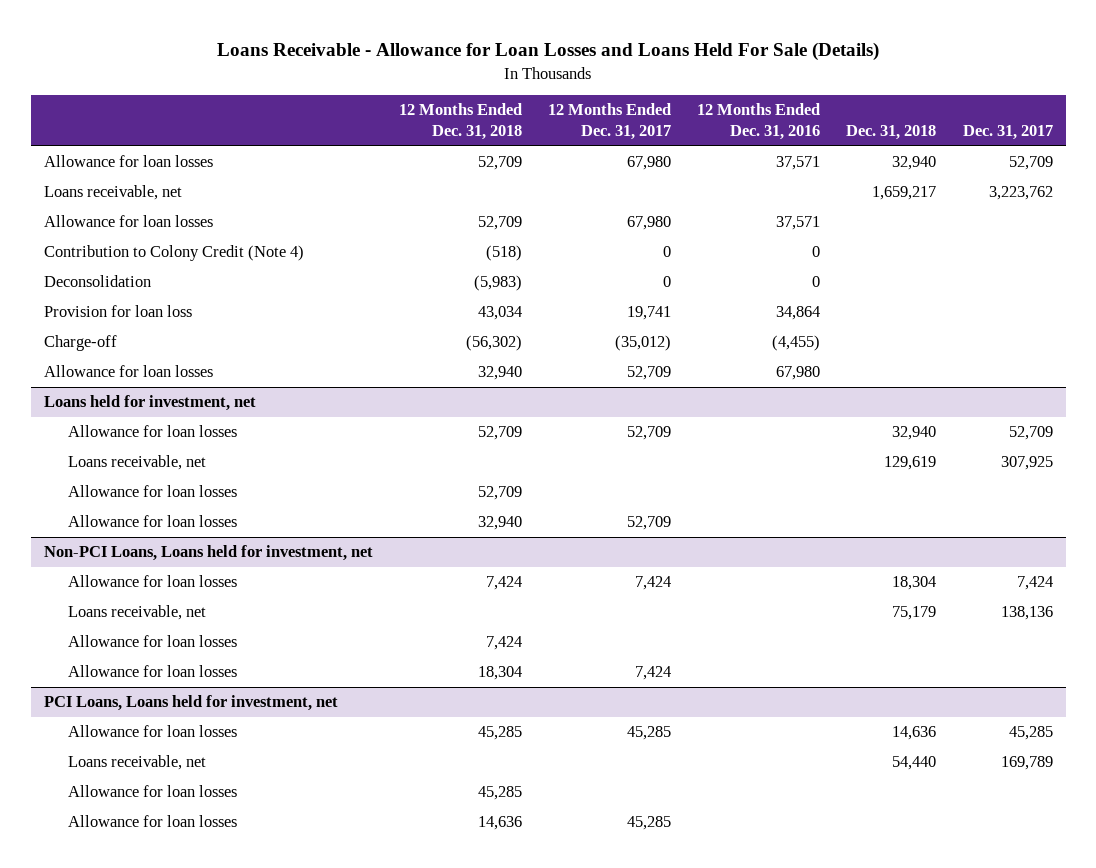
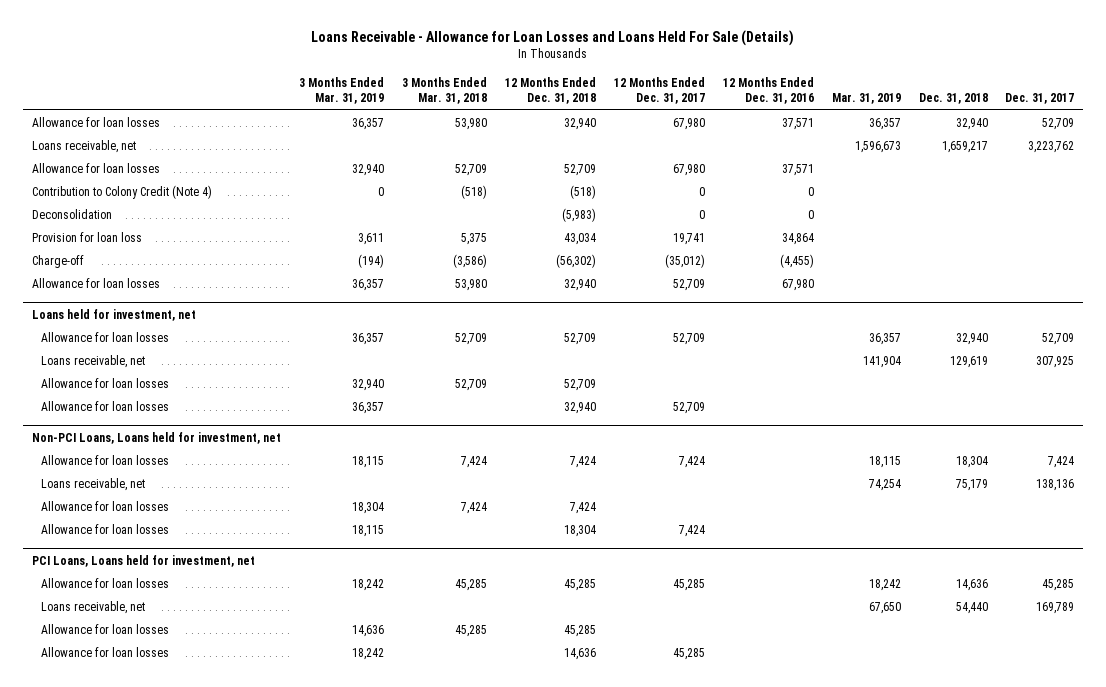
- | 12 Months Ended Dec. 31, 2018 | 12 Months Ended Dec. 31, 2017 | 12 Months Ended Dec. 31, 2016 | Dec. 31, 2018 | Dec. 31, 2017
+ | 3 Months Ended Mar. 31, 2019 | 3 Months Ended Mar. 31, 2018 | 12 Months Ended Dec. 31, 2018 | 12 Months Ended Dec. 31, 2017 | 12 Months Ended Dec. 31, 2016 | Mar. 31, 2019 | Dec. 31, 2018 | Dec. 31, 2017
- Allowance for loan losses | 52,709 | 67,980 | 37,571 | 32,940 | 52,709
+ Allowance for loan losses | 36,357 | 53,980 | 32,940 | 67,980 | 37,571 | 36,357 | 32,940 | 52,709

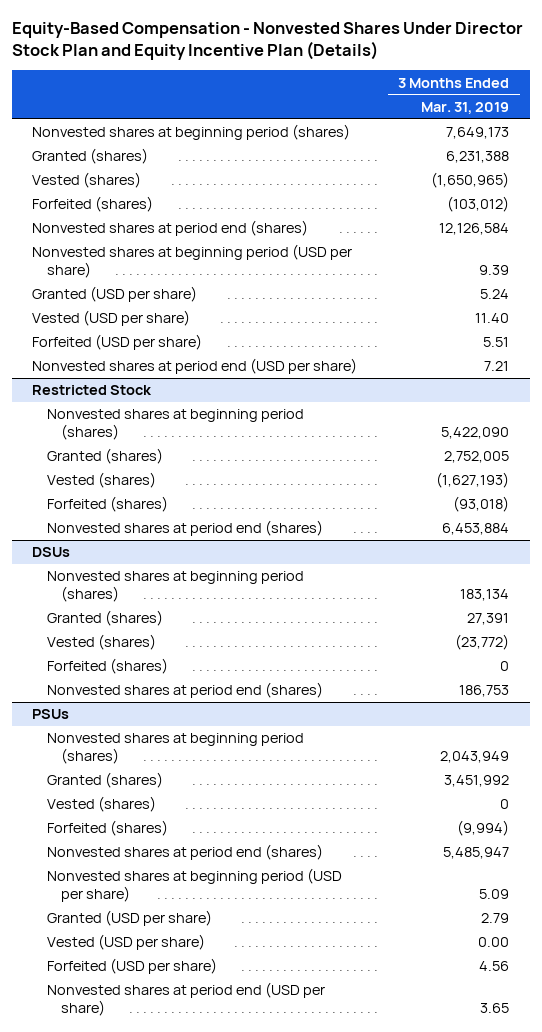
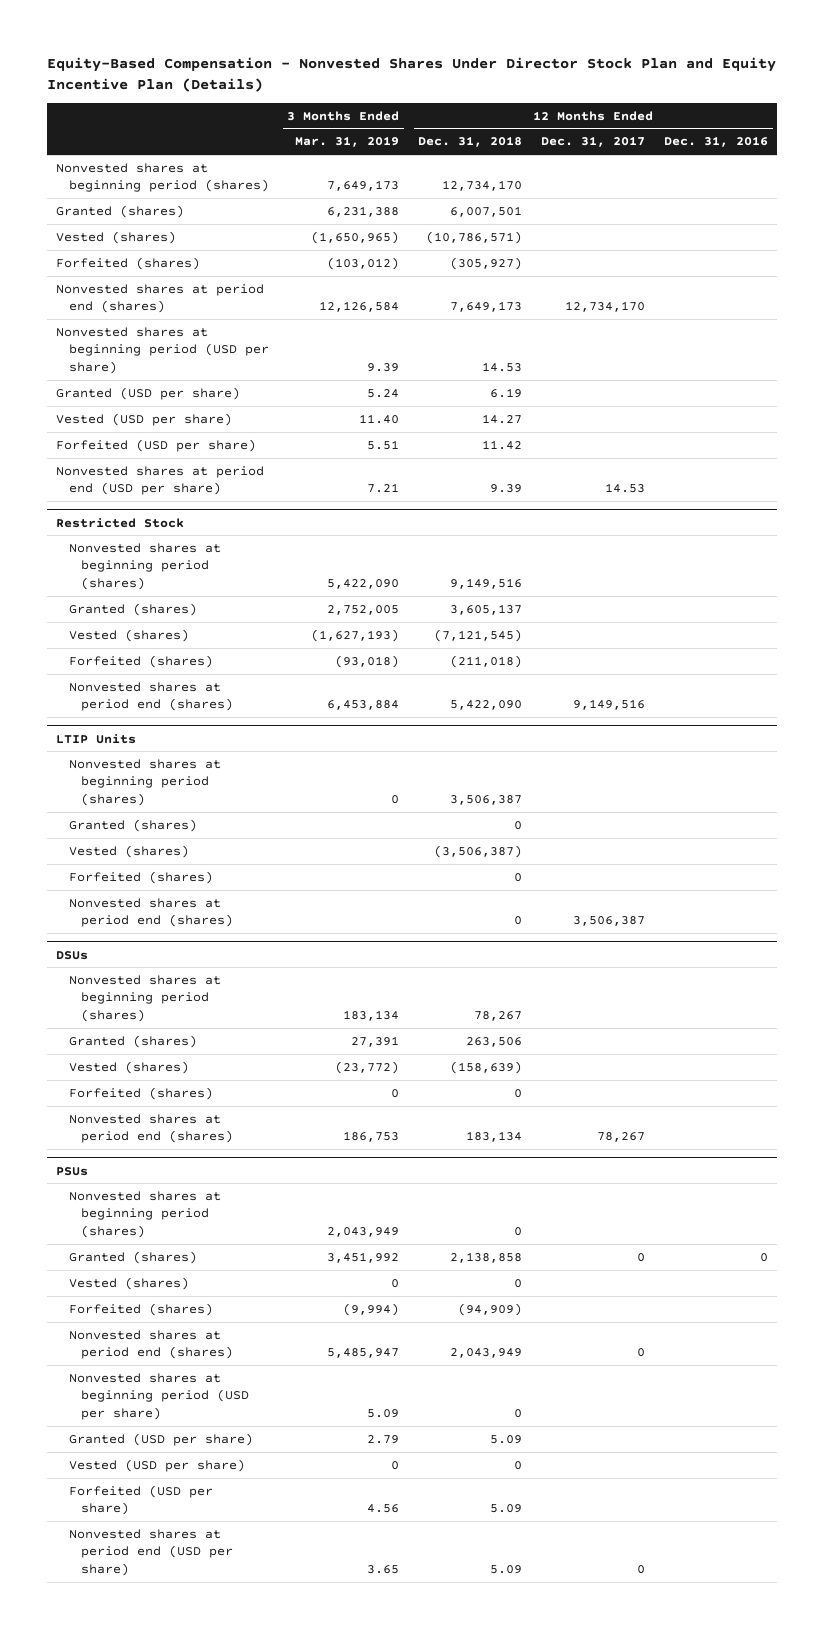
- | 3 Months Ended Mar. 31, 2019
+ | 3 Months Ended Mar. 31, 2019 | 12 Months Ended Dec. 31, 2018 | 12 Months Ended Dec. 31, 2017 | 12 Months Ended Dec. 31, 2016
+ LTIP Units
+ Nonvested shares at beginning period (shares) | 0 | 3,506,387 | |
+ Granted (shares) | | 0 | |
+ Vested (shares) | | (3,506,387) | |
+ Forfeited (shares) | | 0 | |
+ Nonvested shares at period end (shares) | | 0 | 3,506,387 |
@ PSUs
- Vested (USD per share) | 0.00
+ Vested (USD per share) | 0 | 0 | |

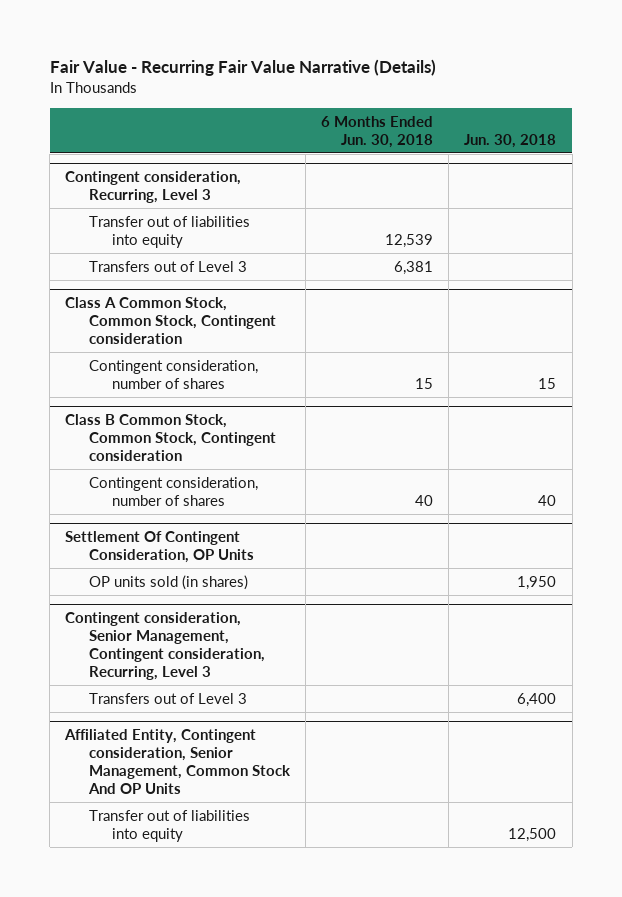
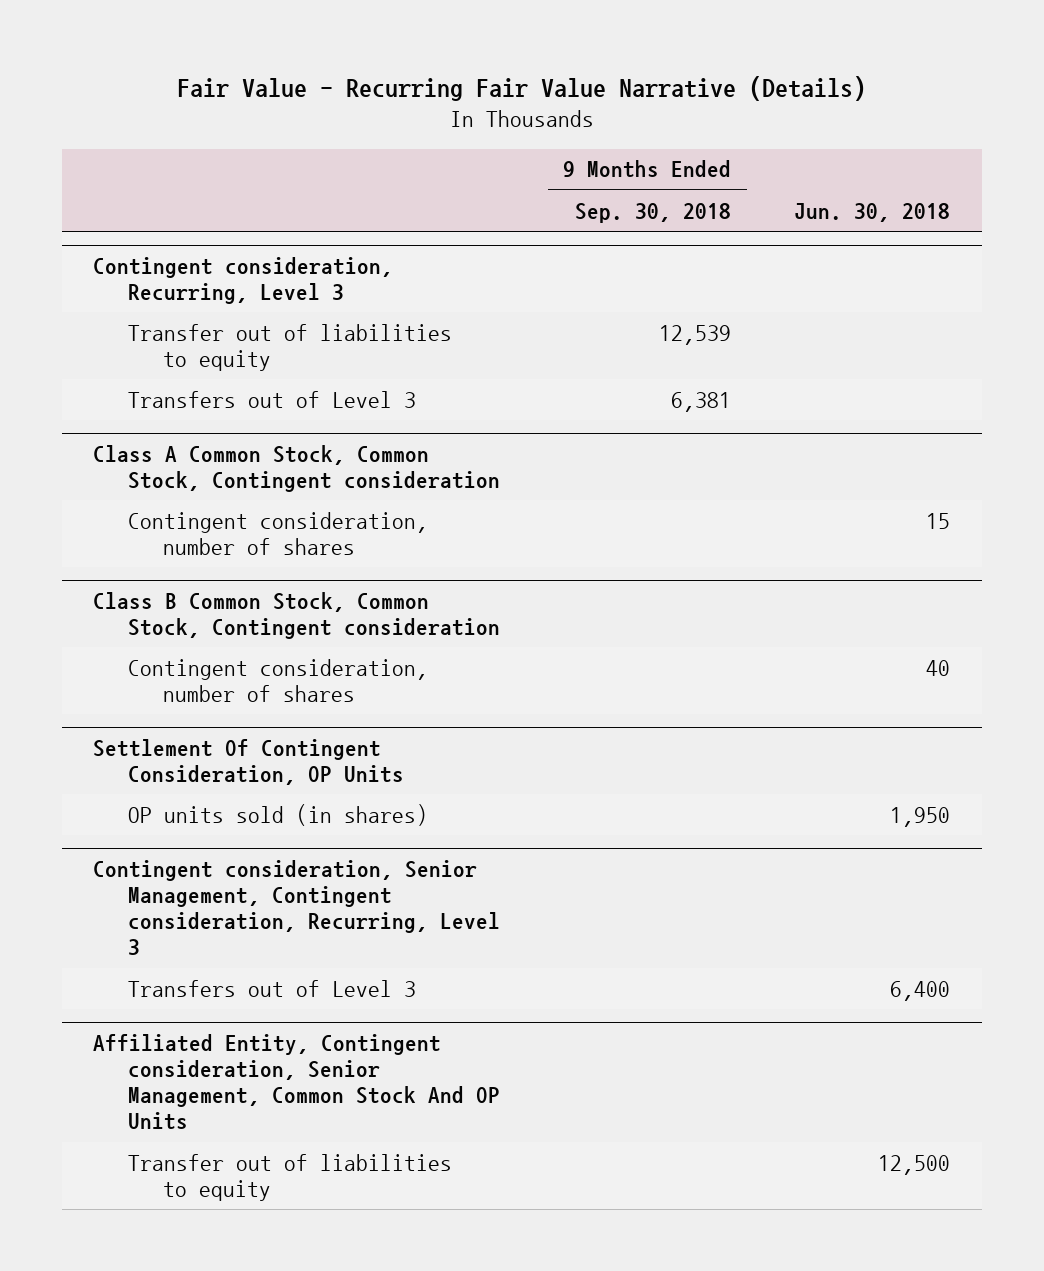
- | 6 Months Ended Jun. 30, 2018 | Jun. 30, 2018
+ | 9 Months Ended Sep. 30, 2018 | Jun. 30, 2018
@ Contingent consideration, Recurring, Level 3
- Transfer out of liabilities into equity | 12,539 |
+ Transfer out of liabilities to equity | 12,539 |
@ Affiliated Entity, Contingent consideration, Senior Management, Common Stock And OP Units
- Transfer out of liabilities into equity | | 12,500
+ Transfer out of liabilities to equity | | 12,500

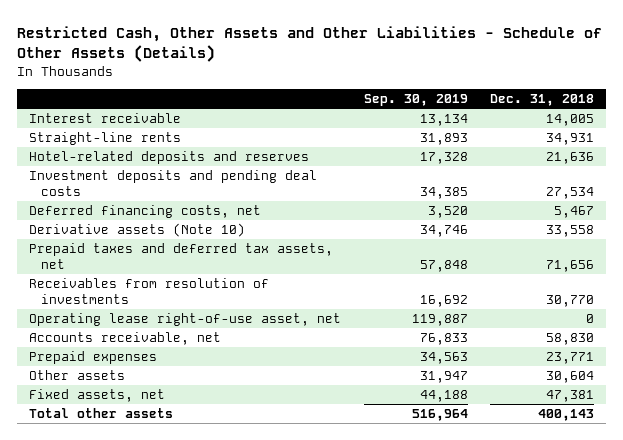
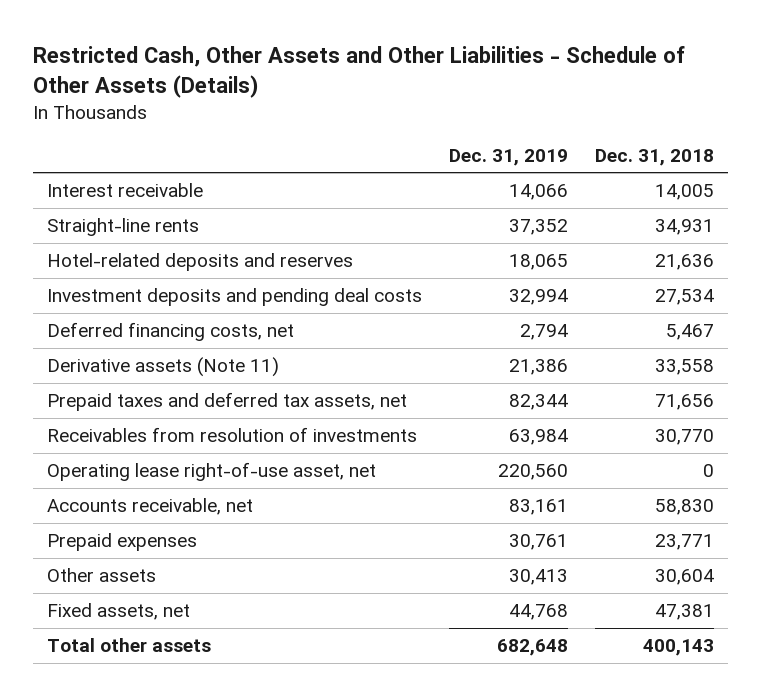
- | Sep. 30, 2019 | Dec. 31, 2018
+ | Dec. 31, 2019 | Dec. 31, 2018
- Derivative assets (Note 10) | 34,746 | 33,558
+ Derivative assets (Note 11) | 21,386 | 33,558

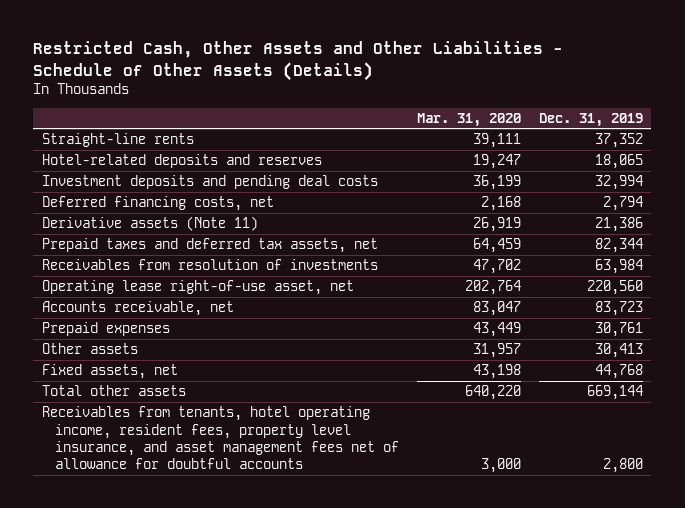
- | Dec. 31, 2019 | Dec. 31, 2018
+ | Mar. 31, 2020 | Dec. 31, 2019
- Interest receivable | 14,066 | 14,005
- Accounts receivable, net | 83,161 | 58,830
+ Accounts receivable, net | 83,047 | 83,723
- Total other assets | 682,648 | 400,143
+ Total other assets | 640,220 | 669,144
+ Receivables from tenants, hotel operating income, resident fees, property level insurance, and asset management fees net of allowance for doubtful accounts | 3,000 | 2,800

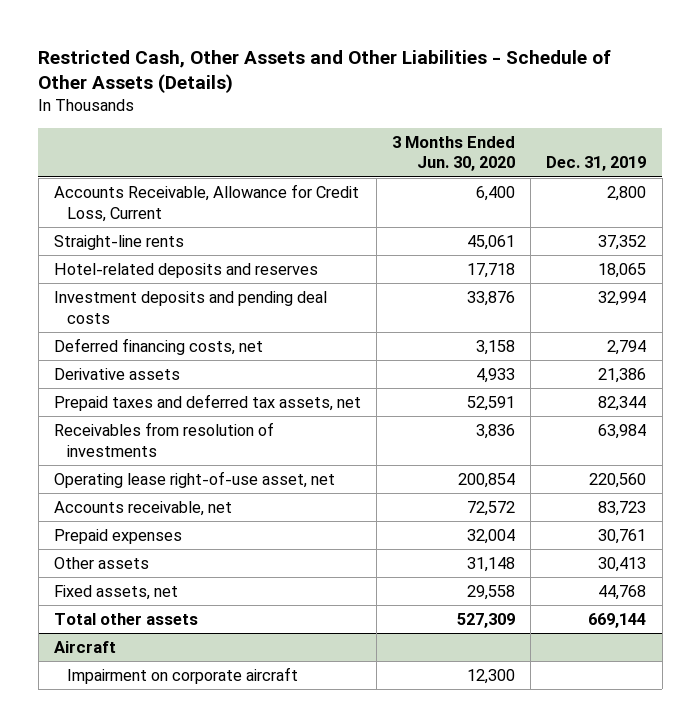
- | Mar. 31, 2020 | Dec. 31, 2019
+ | 3 Months Ended Jun. 30, 2020 | Dec. 31, 2019
+ Accounts Receivable, Allowance for Credit Loss, Current | 6,400 | 2,800
- Derivative assets (Note 11) | 26,919 | 21,386
+ Derivative assets | 4,933 | 21,386
- Receivables from tenants, hotel operating income, resident fees, property level insurance, and asset management fees net of allowance for doubtful accounts | 3,000 | 2,800
+ Aircraft
+ Impairment on corporate aircraft | 12,300 |

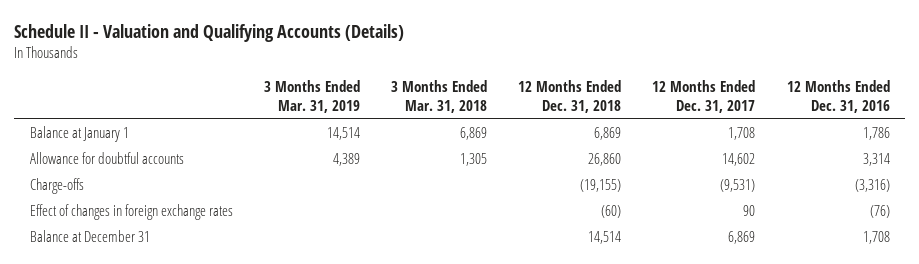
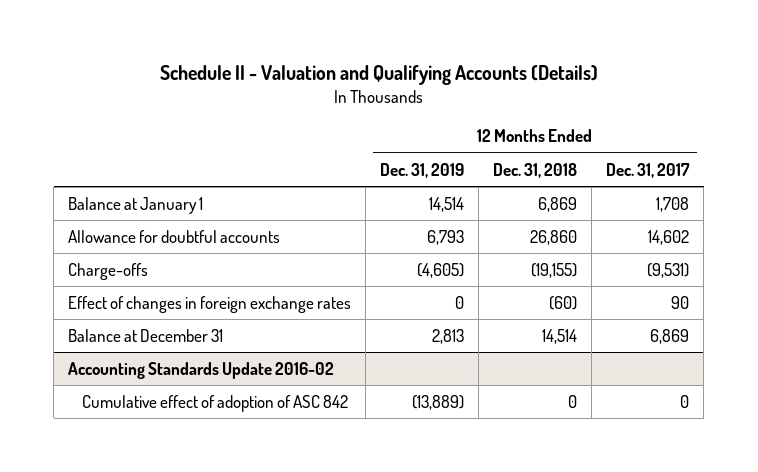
- | 3 Months Ended Mar. 31, 2019 | 3 Months Ended Mar. 31, 2018 | 12 Months Ended Dec. 31, 2018 | 12 Months Ended Dec. 31, 2017 | 12 Months Ended Dec. 31, 2016
+ | 12 Months Ended Dec. 31, 2019 | 12 Months Ended Dec. 31, 2018 | 12 Months Ended Dec. 31, 2017
+ Accounting Standards Update 2016-02
+ Cumulative effect of adoption of ASC 842 | (13,889) | 0 | 0

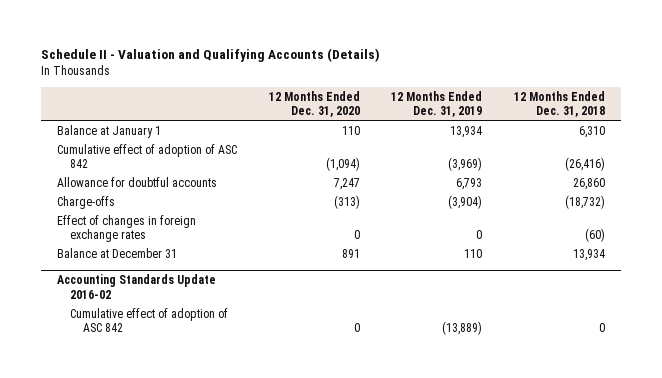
- | 12 Months Ended Dec. 31, 2019 | 12 Months Ended Dec. 31, 2018 | 12 Months Ended Dec. 31, 2017
+ | 12 Months Ended Dec. 31, 2020 | 12 Months Ended Dec. 31, 2019 | 12 Months Ended Dec. 31, 2018
- Balance at January 1 | 14,514 | 6,869 | 1,708
+ Balance at January 1 | 110 | 13,934 | 6,310
+ Cumulative effect of adoption of ASC 842 | (1,094) | (3,969) | (26,416)
- Charge-offs | (4,605) | (19,155) | (9,531)
+ Charge-offs | (313) | (3,904) | (18,732)
- Balance at December 31 | 2,813 | 14,514 | 6,869
+ Balance at December 31 | 891 | 110 | 13,934

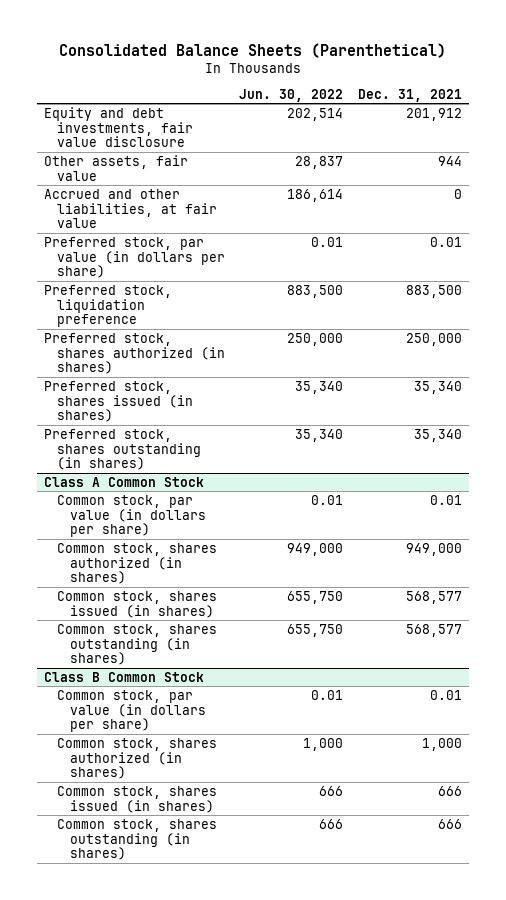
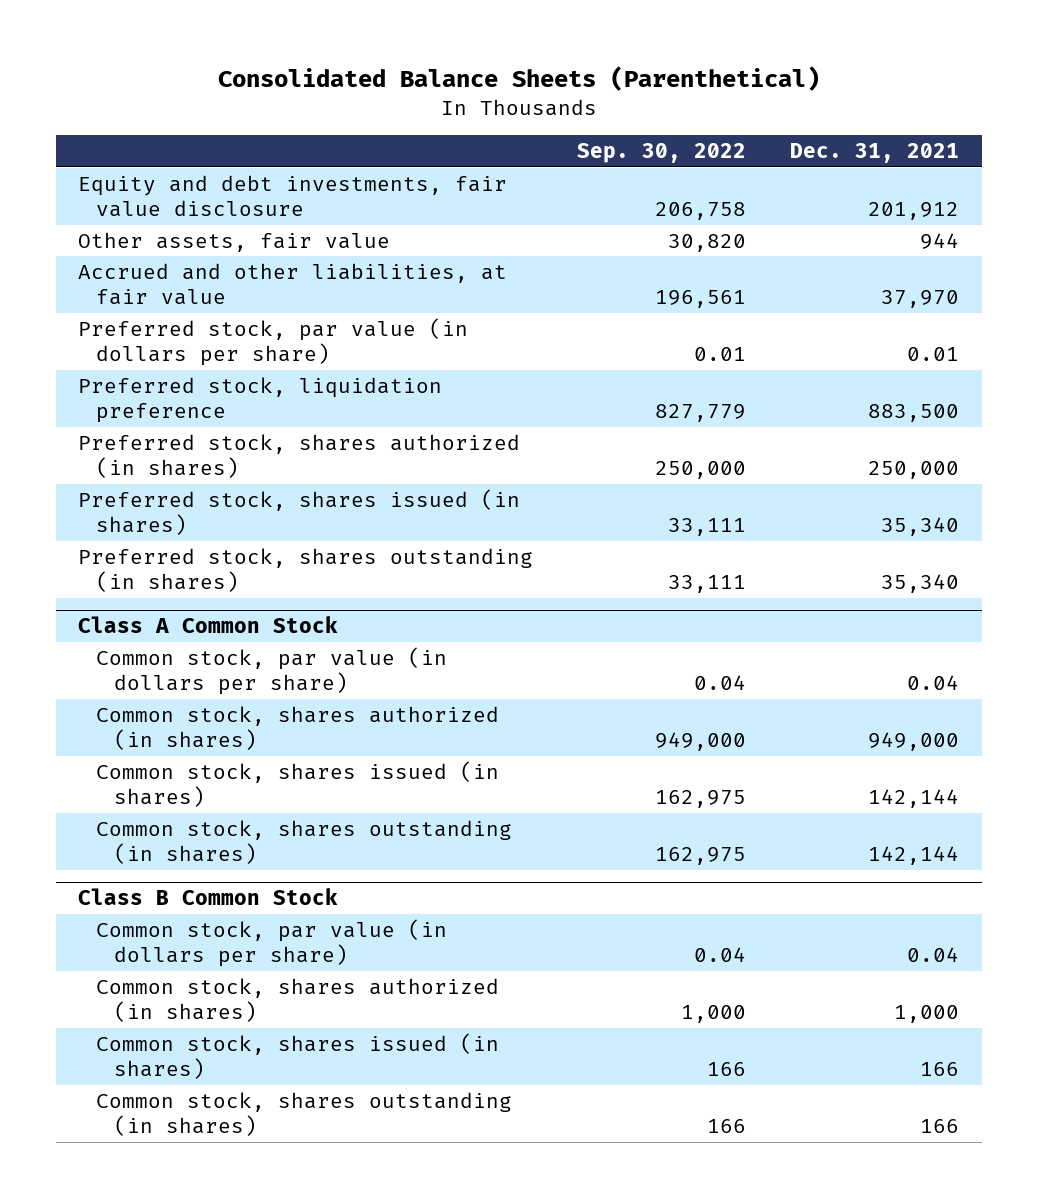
- | Jun. 30, 2022 | Dec. 31, 2021
+ | Sep. 30, 2022 | Dec. 31, 2021
- Accrued and other liabilities, at fair value | 186,614 | 0
+ Accrued and other liabilities, at fair value | 196,561 | 37,970
@ Class A Common Stock
- Common stock, par value (in dollars per share) | 0.01 | 0.01
+ Common stock, par value (in dollars per share) | 0.04 | 0.04
- Common stock, shares issued (in shares) | 655,750 | 568,577
- Common stock, shares outstanding (in shares) | 655,750 | 568,577
+ Common stock, shares issued (in shares) | 162,975 | 142,144
+ Common stock, shares outstanding (in shares) | 162,975 | 142,144
@ Class B Common Stock
- Common stock, par value (in dollars per share) | 0.01 | 0.01
+ Common stock, par value (in dollars per share) | 0.04 | 0.04
- Common stock, shares issued (in shares) | 666 | 666
- Common stock, shares outstanding (in shares) | 666 | 666
+ Common stock, shares issued (in shares) | 166 | 166
+ Common stock, shares outstanding (in shares) | 166 | 166

